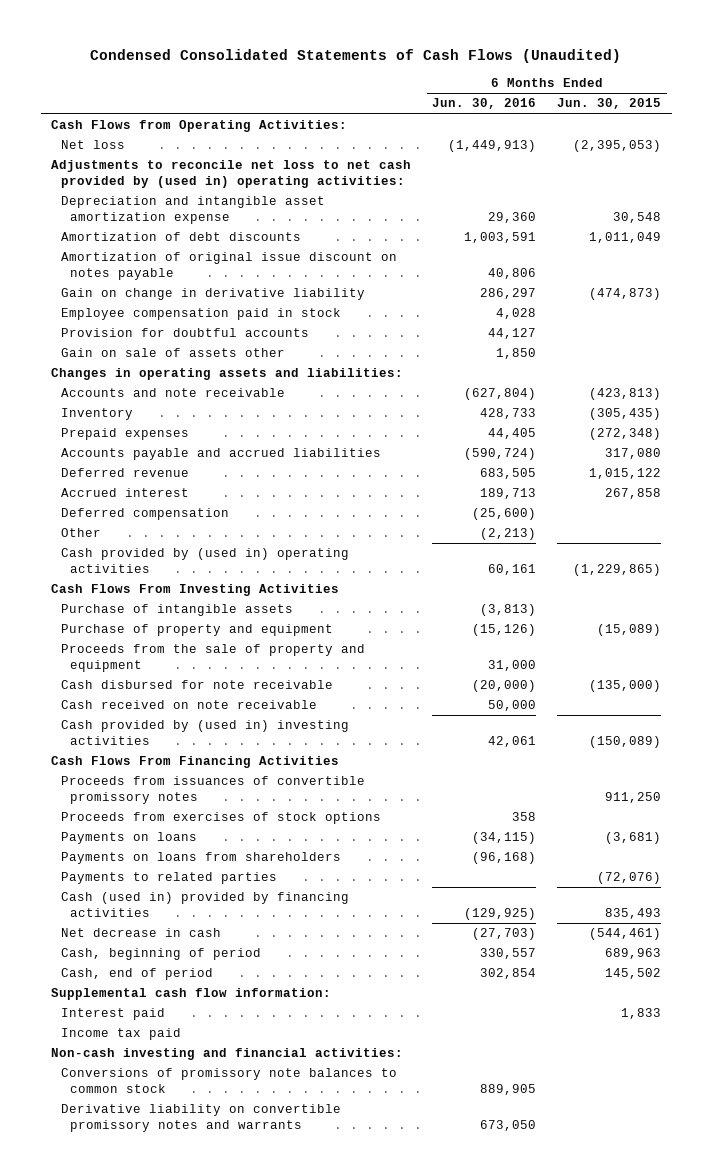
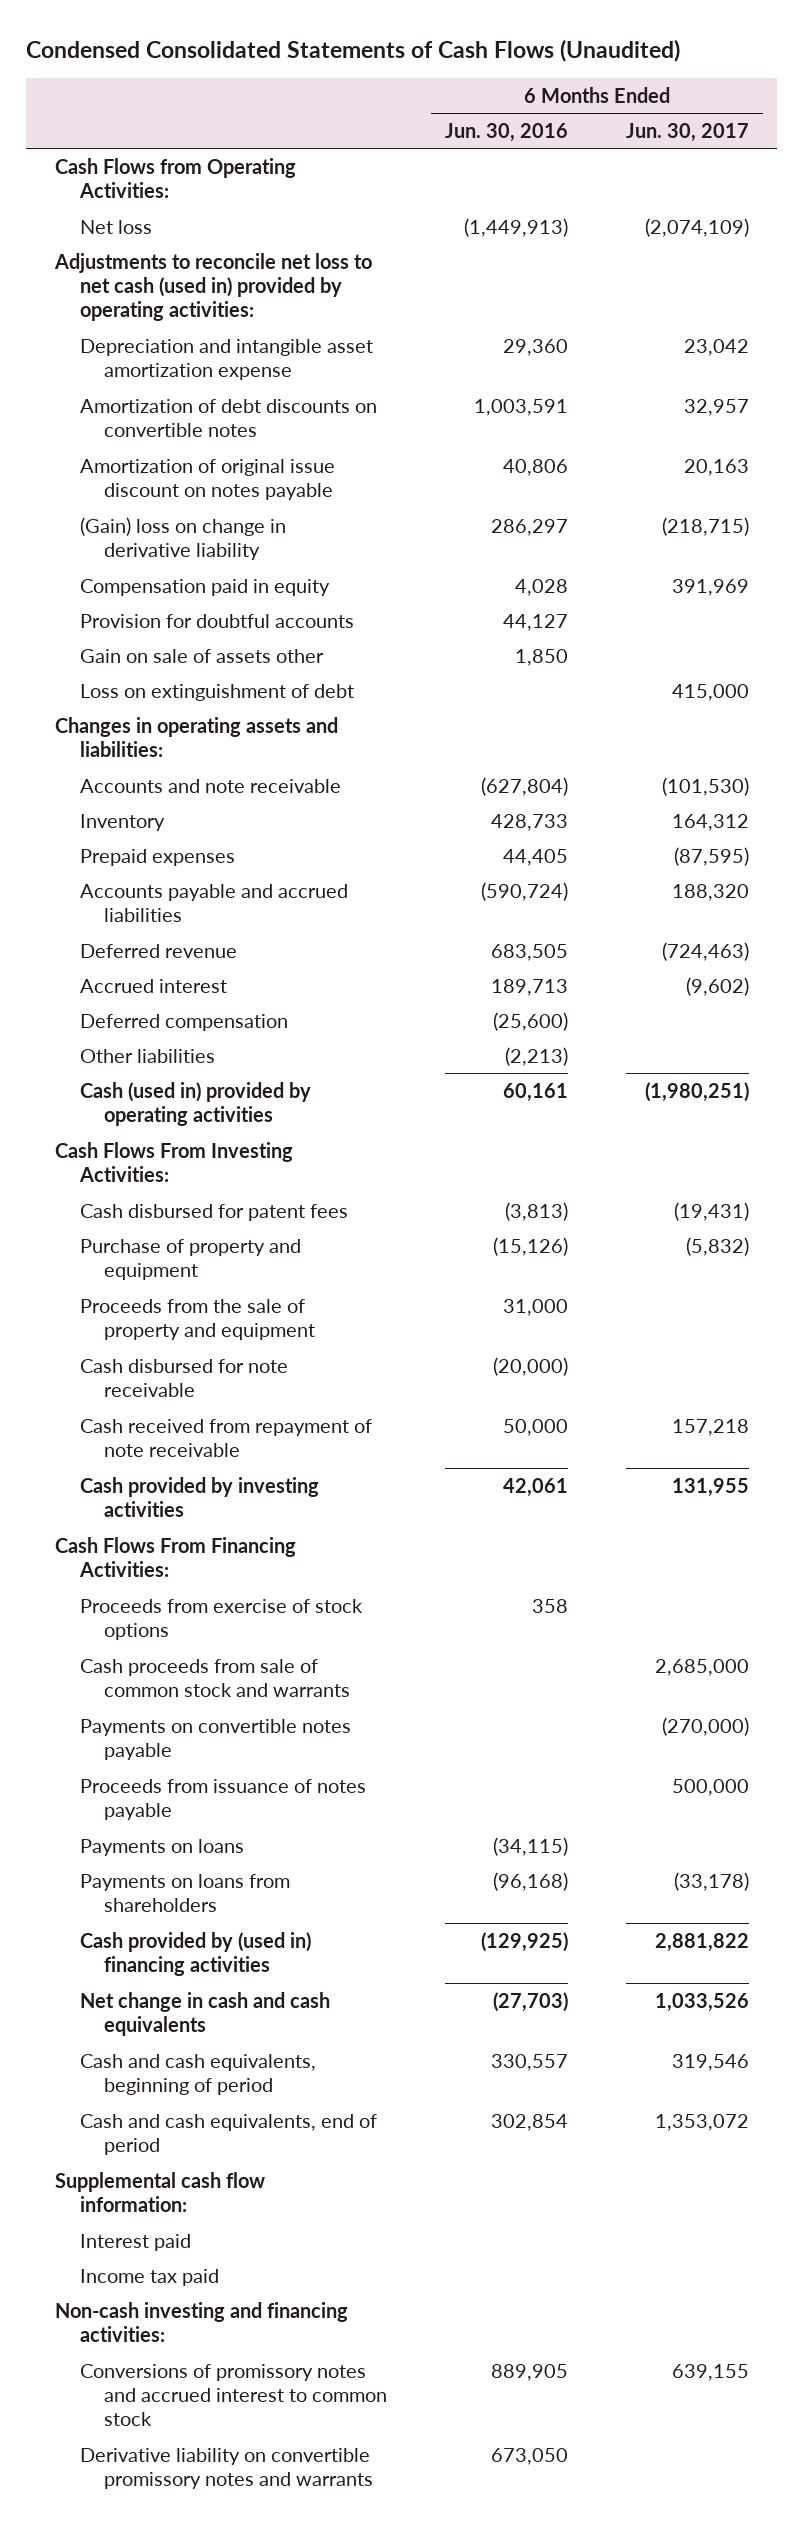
- | 6 Months Ended Jun. 30, 2016 | 6 Months Ended Jun. 30, 2015
+ | 6 Months Ended Jun. 30, 2016 | 6 Months Ended Jun. 30, 2017
- Adjustments to reconcile net loss to net cash provided by (used in) operating activities:
+ Adjustments to reconcile net loss to net cash (used in) provided by operating activities:
- Amortization of debt discounts | 1,003,591 | 1,011,049
+ Amortization of debt discounts on convertible notes | 1,003,591 | 32,957
- Gain on change in derivative liability | 286,297 | (474,873)
- Employee compensation paid in stock | 4,028 |
+ (Gain) loss on change in derivative liability | 286,297 | (218,715)
+ Compensation paid in equity | 4,028 | 391,969
+ Loss on extinguishment of debt | | 415,000
- Other | (2,213) |
- Cash provided by (used in) operating activities | 60,161 | (1,229,865)
- Cash Flows From Investing Activities
- Purchase of intangible assets | (3,813) |
+ Other liabilities | (2,213) |
+ Cash (used in) provided by operating activities | 60,161 | (1,980,251)
+ Cash Flows From Investing Activities:
+ Cash disbursed for patent fees | (3,813) | (19,431)
- Cash received on note receivable | 50,000 |
- Cash provided by (used in) investing activities | 42,061 | (150,089)
- Cash Flows From Financing Activities
- Proceeds from issuances of convertible promissory notes | | 911,250
- Proceeds from exercises of stock options | 358 |
+ Cash received from repayment of note receivable | 50,000 | 157,218
+ Cash provided by investing activities | 42,061 | 131,955
+ Cash Flows From Financing Activities:
+ Proceeds from exercise of stock options | 358 |
+ Cash proceeds from sale of common stock and warrants | | 2,685,000
+ Payments on convertible notes payable | | (270,000)
+ Proceeds from issuance of notes payable | | 500,000
- Payments to related parties | | (72,076)
- Cash (used in) provided by financing activities | (129,925) | 835,493
- Net decrease in cash | (27,703) | (544,461)
- Cash, beginning of period | 330,557 | 689,963
- Cash, end of period | 302,854 | 145,502
+ Cash provided by (used in) financing activities | (129,925) | 2,881,822
+ Net change in cash and cash equivalents | (27,703) | 1,033,526
+ Cash and cash equivalents, beginning of period | 330,557 | 319,546
+ Cash and cash equivalents, end of period | 302,854 | 1,353,072
- Non-cash investing and financial activities:
- Conversions of promissory note balances to common stock | 889,905 |
+ Non-cash investing and financing activities:
+ Conversions of promissory notes and accrued interest to common stock | 889,905 | 639,155

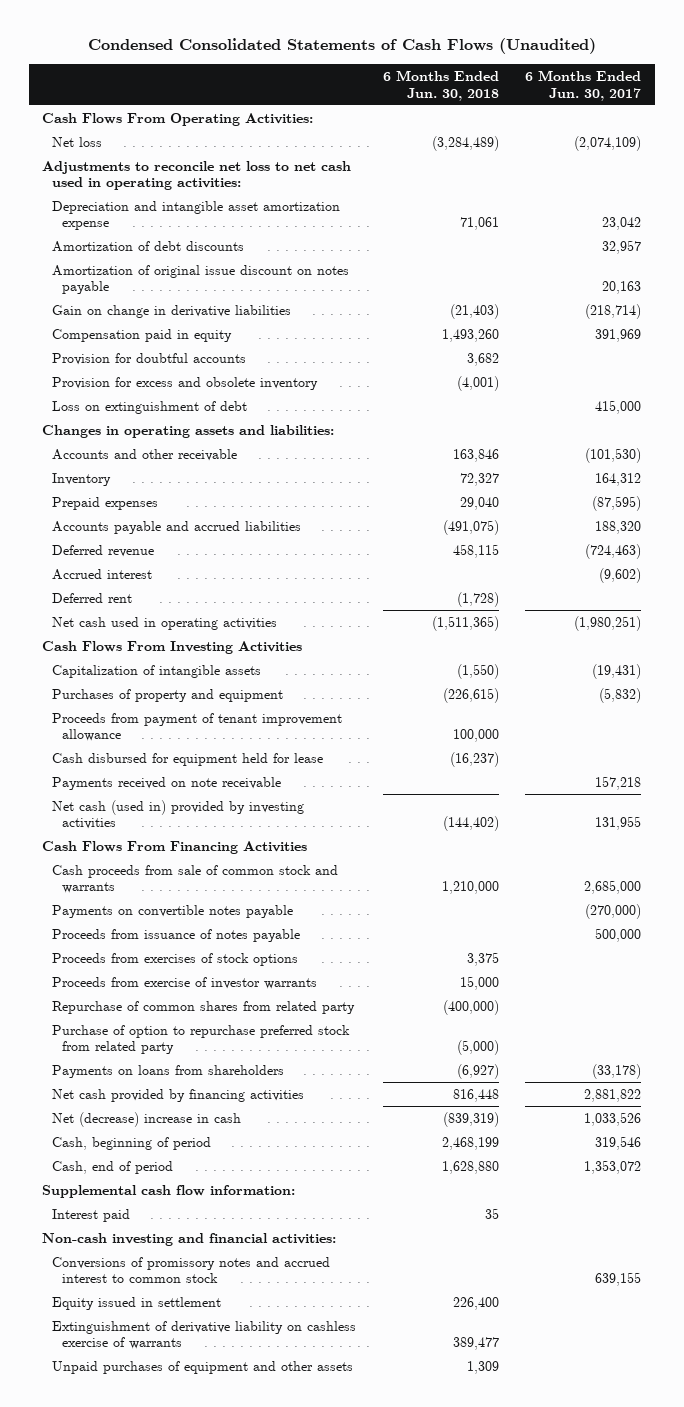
- | 6 Months Ended Jun. 30, 2016 | 6 Months Ended Jun. 30, 2017
+ | 6 Months Ended Jun. 30, 2018 | 6 Months Ended Jun. 30, 2017
- Cash Flows from Operating Activities:
+ Cash Flows From Operating Activities:
- Adjustments to reconcile net loss to net cash (used in) provided by operating activities:
+ Adjustments to reconcile net loss to net cash used in operating activities:
- Amortization of debt discounts on convertible notes | 1,003,591 | 32,957
+ Amortization of debt discounts | | 32,957
- (Gain) loss on change in derivative liability | 286,297 | (218,715)
+ Gain on change in derivative liabilities | (21,403) | (218,714)
- Gain on sale of assets other | 1,850 |
+ Provision for excess and obsolete inventory | (4,001) |
- Accounts and note receivable | (627,804) | (101,530)
+ Accounts and other receivable | 163,846 | (101,530)
- Deferred compensation | (25,600) |
- Other liabilities | (2,213) |
- Cash (used in) provided by operating activities | 60,161 | (1,980,251)
- Cash Flows From Investing Activities:
- Cash disbursed for patent fees | (3,813) | (19,431)
- Purchase of property and equipment | (15,126) | (5,832)
- Proceeds from the sale of property and equipment | 31,000 |
- Cash disbursed for note receivable | (20,000) |
- Cash received from repayment of note receivable | 50,000 | 157,218
- Cash provided by investing activities | 42,061 | 131,955
- Cash Flows From Financing Activities:
- Proceeds from exercise of stock options | 358 |
+ Deferred rent | (1,728) |
+ Net cash used in operating activities | (1,511,365) | (1,980,251)
+ Cash Flows From Investing Activities
+ Capitalization of intangible assets | (1,550) | (19,431)
+ Purchases of property and equipment | (226,615) | (5,832)
+ Proceeds from payment of tenant improvement allowance | 100,000 |
+ Cash disbursed for equipment held for lease | (16,237) |
+ Payments received on note receivable | | 157,218
+ Net cash (used in) provided by investing activities | (144,402) | 131,955
+ Cash Flows From Financing Activities
- Payments on loans | (34,115) |
+ Proceeds from exercises of stock options | 3,375 |
+ Proceeds from exercise of investor warrants | 15,000 |
+ Repurchase of common shares from related party | (400,000) |
+ Purchase of option to repurchase preferred stock from related party | (5,000) |
- Cash provided by (used in) financing activities | (129,925) | 2,881,822
- Net change in cash and cash equivalents | (27,703) | 1,033,526
- Cash and cash equivalents, beginning of period | 330,557 | 319,546
- Cash and cash equivalents, end of period | 302,854 | 1,353,072
+ Net cash provided by financing activities | 816,448 | 2,881,822
+ Net (decrease) increase in cash | (839,319) | 1,033,526
+ Cash, beginning of period | 2,468,199 | 319,546
+ Cash, end of period | 1,628,880 | 1,353,072
- Income tax paid
- Non-cash investing and financing activities:
+ Non-cash investing and financial activities:
- Derivative liability on convertible promissory notes and warrants | 673,050 |
+ Equity issued in settlement | 226,400 |
+ Extinguishment of derivative liability on cashless exercise of warrants | 389,477 |
+ Unpaid purchases of equipment and other assets | 1,309 |

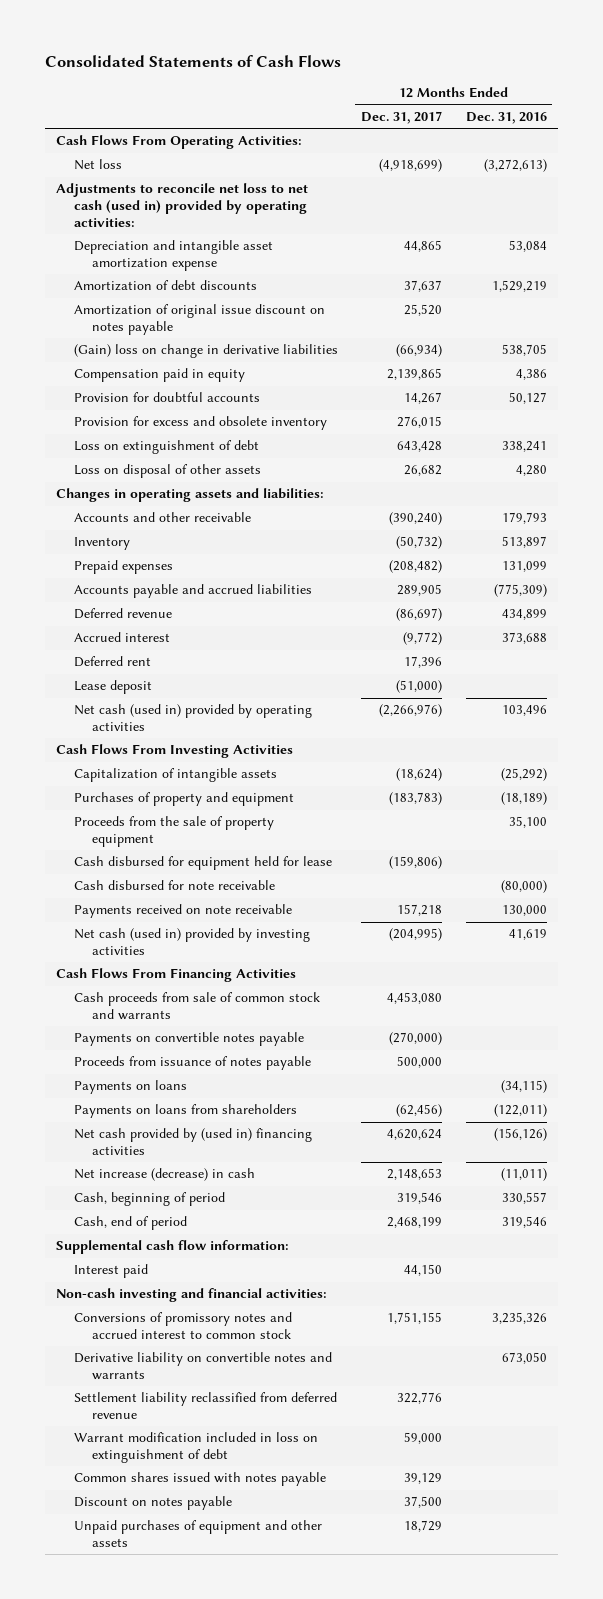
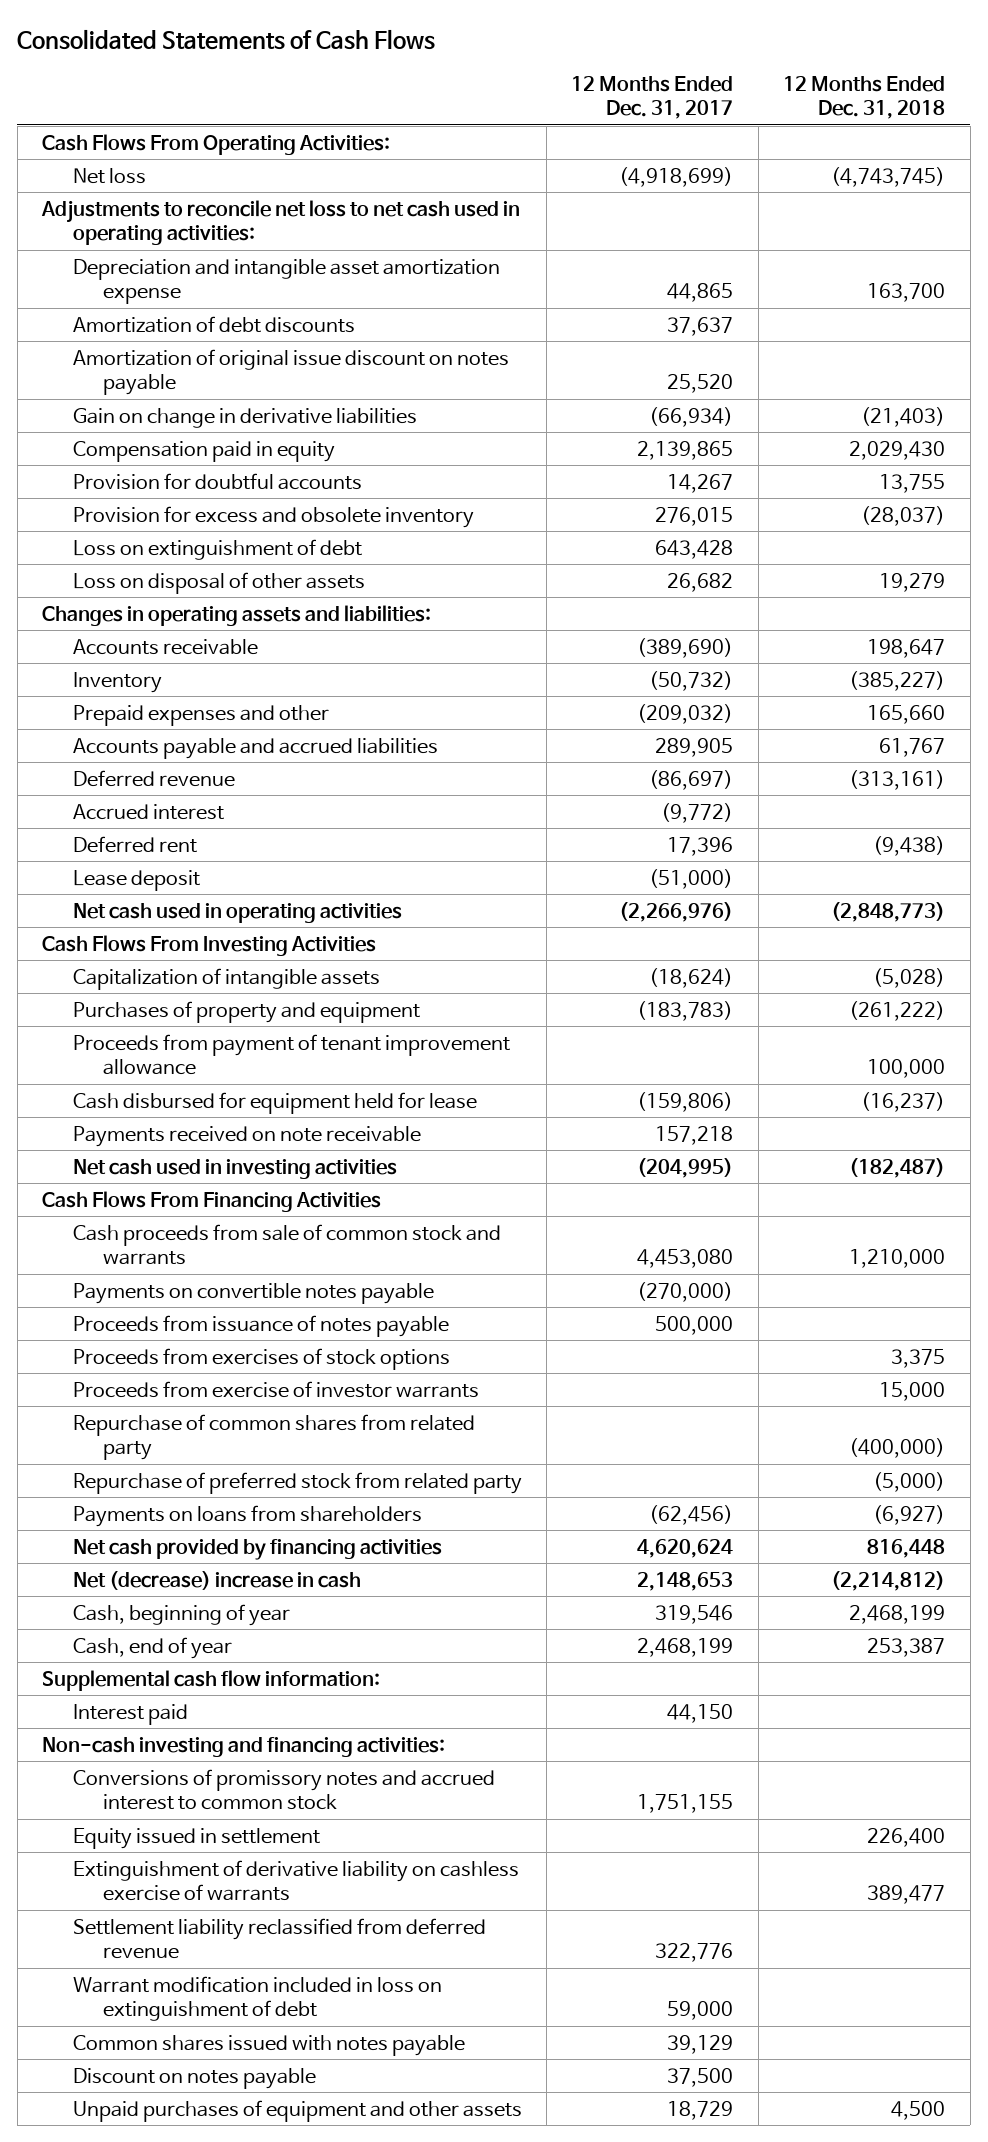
- | 12 Months Ended Dec. 31, 2017 | 12 Months Ended Dec. 31, 2016
+ | 12 Months Ended Dec. 31, 2017 | 12 Months Ended Dec. 31, 2018
- Adjustments to reconcile net loss to net cash (used in) provided by operating activities:
+ Adjustments to reconcile net loss to net cash used in operating activities:
- (Gain) loss on change in derivative liabilities | (66,934) | 538,705
+ Gain on change in derivative liabilities | (66,934) | (21,403)
- Accounts and other receivable | (390,240) | 179,793
+ Accounts receivable | (389,690) | 198,647
- Prepaid expenses | (208,482) | 131,099
+ Prepaid expenses and other | (209,032) | 165,660
- Net cash (used in) provided by operating activities | (2,266,976) | 103,496
+ Net cash used in operating activities | (2,266,976) | (2,848,773)
- Proceeds from the sale of property equipment | | 35,100
+ Proceeds from payment of tenant improvement allowance | | 100,000
- Cash disbursed for note receivable | | (80,000)
- Net cash (used in) provided by investing activities | (204,995) | 41,619
+ Net cash used in investing activities | (204,995) | (182,487)
- Payments on loans | | (34,115)
+ Proceeds from exercises of stock options | | 3,375
+ Proceeds from exercise of investor warrants | | 15,000
+ Repurchase of common shares from related party | | (400,000)
+ Repurchase of preferred stock from related party | | (5,000)
- Net cash provided by (used in) financing activities | 4,620,624 | (156,126)
- Net increase (decrease) in cash | 2,148,653 | (11,011)
- Cash, beginning of period | 319,546 | 330,557
- Cash, end of period | 2,468,199 | 319,546
+ Net cash provided by financing activities | 4,620,624 | 816,448
+ Net (decrease) increase in cash | 2,148,653 | (2,214,812)
+ Cash, beginning of year | 319,546 | 2,468,199
+ Cash, end of year | 2,468,199 | 253,387
- Non-cash investing and financial activities:
+ Non-cash investing and financing activities:
- Derivative liability on convertible notes and warrants | | 673,050
+ Equity issued in settlement | | 226,400
+ Extinguishment of derivative liability on cashless exercise of warrants | | 389,477

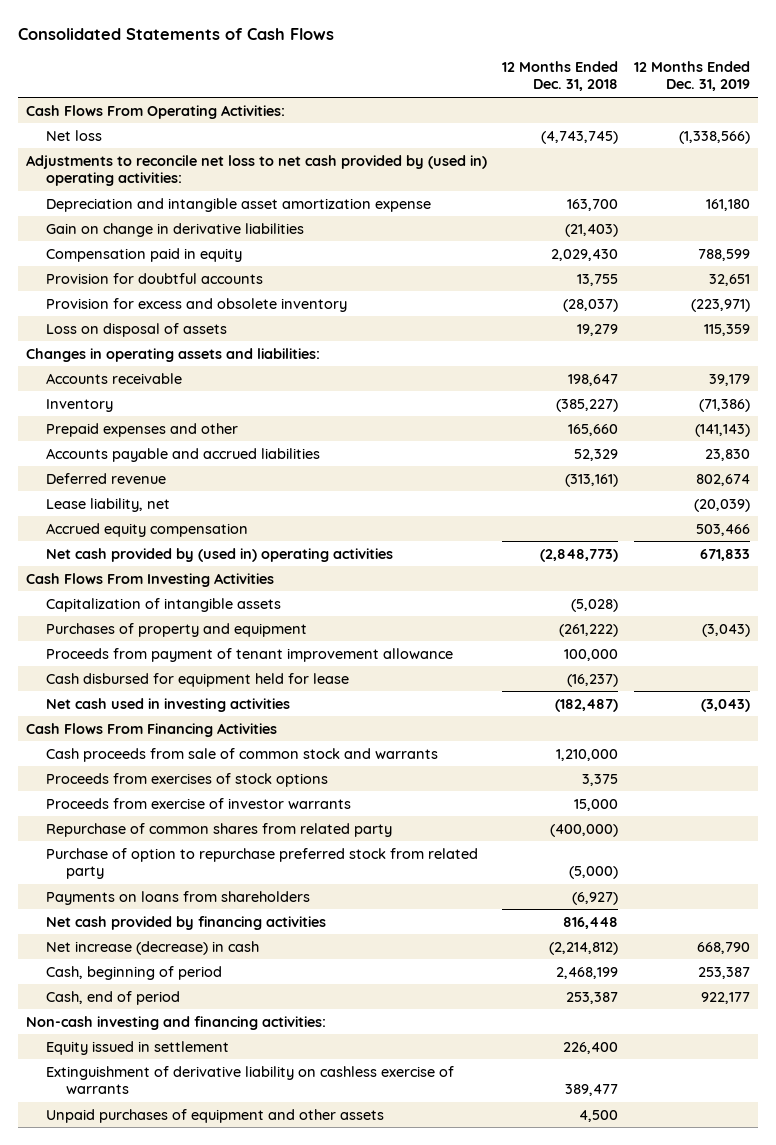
- | 12 Months Ended Dec. 31, 2017 | 12 Months Ended Dec. 31, 2018
+ | 12 Months Ended Dec. 31, 2018 | 12 Months Ended Dec. 31, 2019
- Adjustments to reconcile net loss to net cash used in operating activities:
+ Adjustments to reconcile net loss to net cash provided by (used in) operating activities:
- Amortization of debt discounts | 37,637 |
- Amortization of original issue discount on notes payable | 25,520 |
- Loss on extinguishment of debt | 643,428 |
- Loss on disposal of other assets | 26,682 | 19,279
+ Loss on disposal of assets | 19,279 | 115,359
- Accounts payable and accrued liabilities | 289,905 | 61,767
+ Accounts payable and accrued liabilities | 52,329 | 23,830
- Accrued interest | (9,772) |
- Deferred rent | 17,396 | (9,438)
- Lease deposit | (51,000) |
- Net cash used in operating activities | (2,266,976) | (2,848,773)
+ Lease liability, net | | (20,039)
+ Accrued equity compensation | | 503,466
+ Net cash provided by (used in) operating activities | (2,848,773) | 671,833
- Payments received on note receivable | 157,218 |
- Payments on convertible notes payable | (270,000) |
- Proceeds from issuance of notes payable | 500,000 |
- Repurchase of preferred stock from related party | | (5,000)
+ Purchase of option to repurchase preferred stock from related party | (5,000) |
- Net (decrease) increase in cash | 2,148,653 | (2,214,812)
- Cash, beginning of year | 319,546 | 2,468,199
- Cash, end of year | 2,468,199 | 253,387
- Supplemental cash flow information:
- Interest paid | 44,150 |
+ Net increase (decrease) in cash | (2,214,812) | 668,790
+ Cash, beginning of period | 2,468,199 | 253,387
+ Cash, end of period | 253,387 | 922,177
- Conversions of promissory notes and accrued interest to common stock | 1,751,155 |
- Settlement liability reclassified from deferred revenue | 322,776 |
- Warrant modification included in loss on extinguishment of debt | 59,000 |
- Common shares issued with notes payable | 39,129 |
- Discount on notes payable | 37,500 |

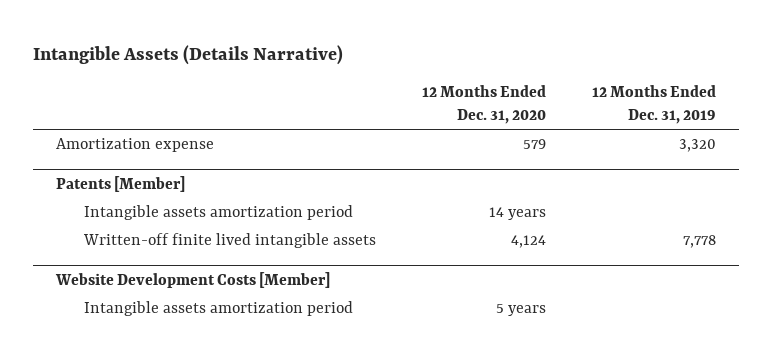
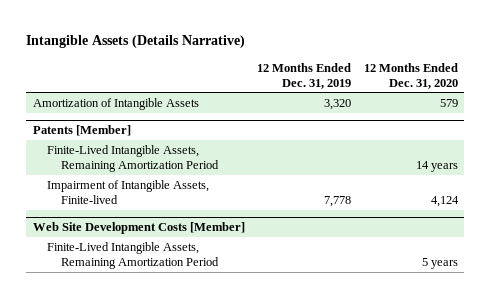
- | 12 Months Ended Dec. 31, 2020 | 12 Months Ended Dec. 31, 2019
+ | 12 Months Ended Dec. 31, 2019 | 12 Months Ended Dec. 31, 2020
- Amortization expense | 579 | 3,320
+ Amortization of Intangible Assets | 3,320 | 579
@ Patents [Member]
- Intangible assets amortization period | 14 years |
- Written-off finite lived intangible assets | 4,124 | 7,778
- Website Development Costs [Member]
- Intangible assets amortization period | 5 years |
@ Patents [Member]
+ Finite-Lived Intangible Assets, Remaining Amortization Period | | 14 years
+ Impairment of Intangible Assets, Finite-lived | 7,778 | 4,124
+ Web Site Development Costs [Member]
+ Finite-Lived Intangible Assets, Remaining Amortization Period | | 5 years

